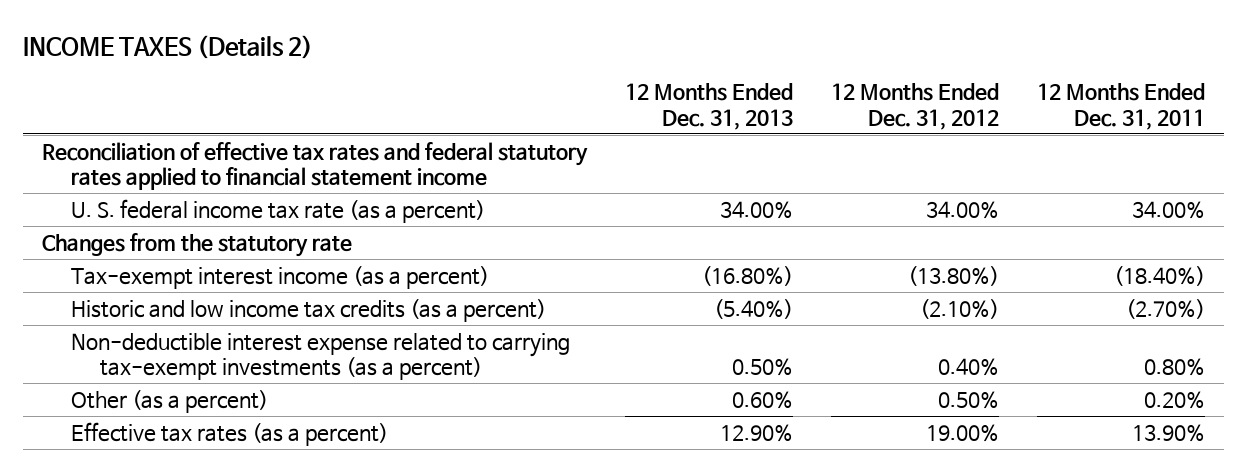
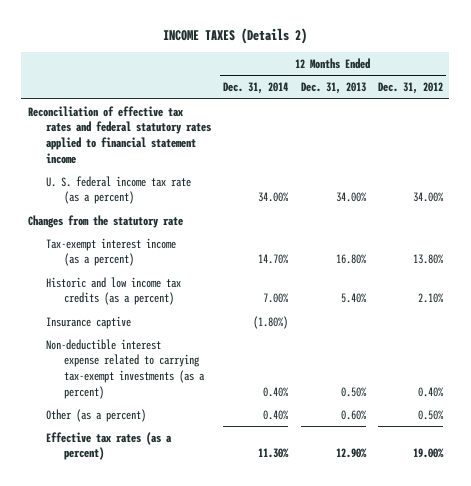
- | 12 Months Ended Dec. 31, 2013 | 12 Months Ended Dec. 31, 2012 | 12 Months Ended Dec. 31, 2011
+ | 12 Months Ended Dec. 31, 2014 | 12 Months Ended Dec. 31, 2013 | 12 Months Ended Dec. 31, 2012
- Tax-exempt interest income (as a percent) | (16.80%) | (13.80%) | (18.40%)
- Historic and low income tax credits (as a percent) | (5.40%) | (2.10%) | (2.70%)
+ Tax-exempt interest income (as a percent) | 14.70% | 16.80% | 13.80%
+ Historic and low income tax credits (as a percent) | 7.00% | 5.40% | 2.10%
+ Insurance captive | (1.80%) | |

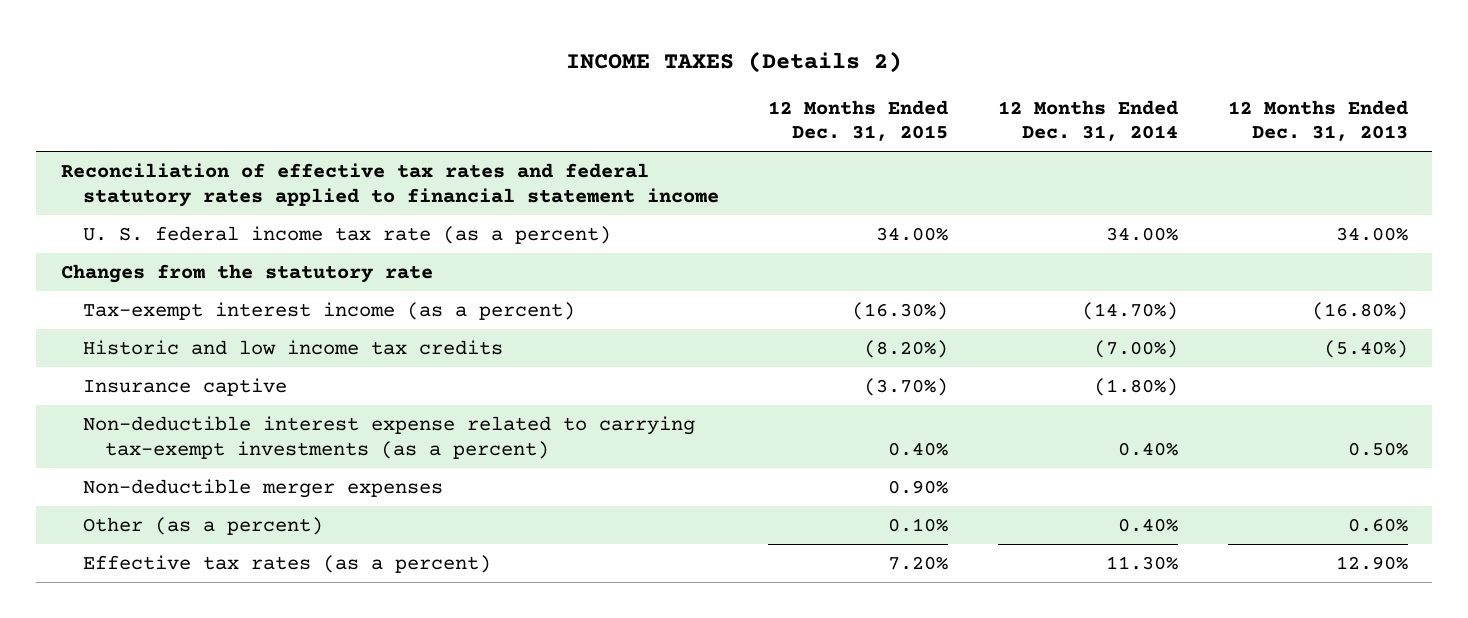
- | 12 Months Ended Dec. 31, 2014 | 12 Months Ended Dec. 31, 2013 | 12 Months Ended Dec. 31, 2012
+ | 12 Months Ended Dec. 31, 2015 | 12 Months Ended Dec. 31, 2014 | 12 Months Ended Dec. 31, 2013
- Tax-exempt interest income (as a percent) | 14.70% | 16.80% | 13.80%
- Historic and low income tax credits (as a percent) | 7.00% | 5.40% | 2.10%
+ Tax-exempt interest income (as a percent) | (16.30%) | (14.70%) | (16.80%)
+ Historic and low income tax credits | (8.20%) | (7.00%) | (5.40%)
+ Non-deductible merger expenses | 0.90% | |

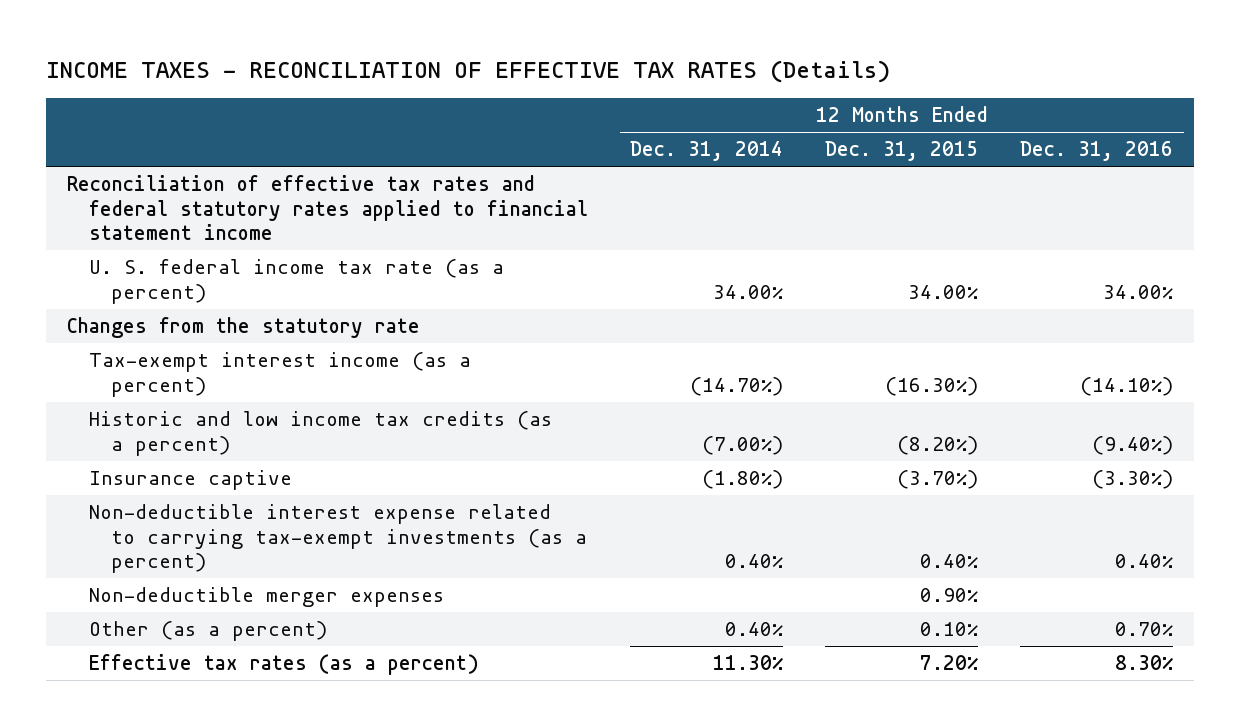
- INCOME TAXES (Details 2)
+ INCOME TAXES - RECONCILIATION OF EFFECTIVE TAX RATES (Details)
- | 12 Months Ended Dec. 31, 2015 | 12 Months Ended Dec. 31, 2014 | 12 Months Ended Dec. 31, 2013
+ | 12 Months Ended Dec. 31, 2014 | 12 Months Ended Dec. 31, 2015 | 12 Months Ended Dec. 31, 2016
- Historic and low income tax credits | (8.20%) | (7.00%) | (5.40%)
+ Historic and low income tax credits (as a percent) | (7.00%) | (8.20%) | (9.40%)

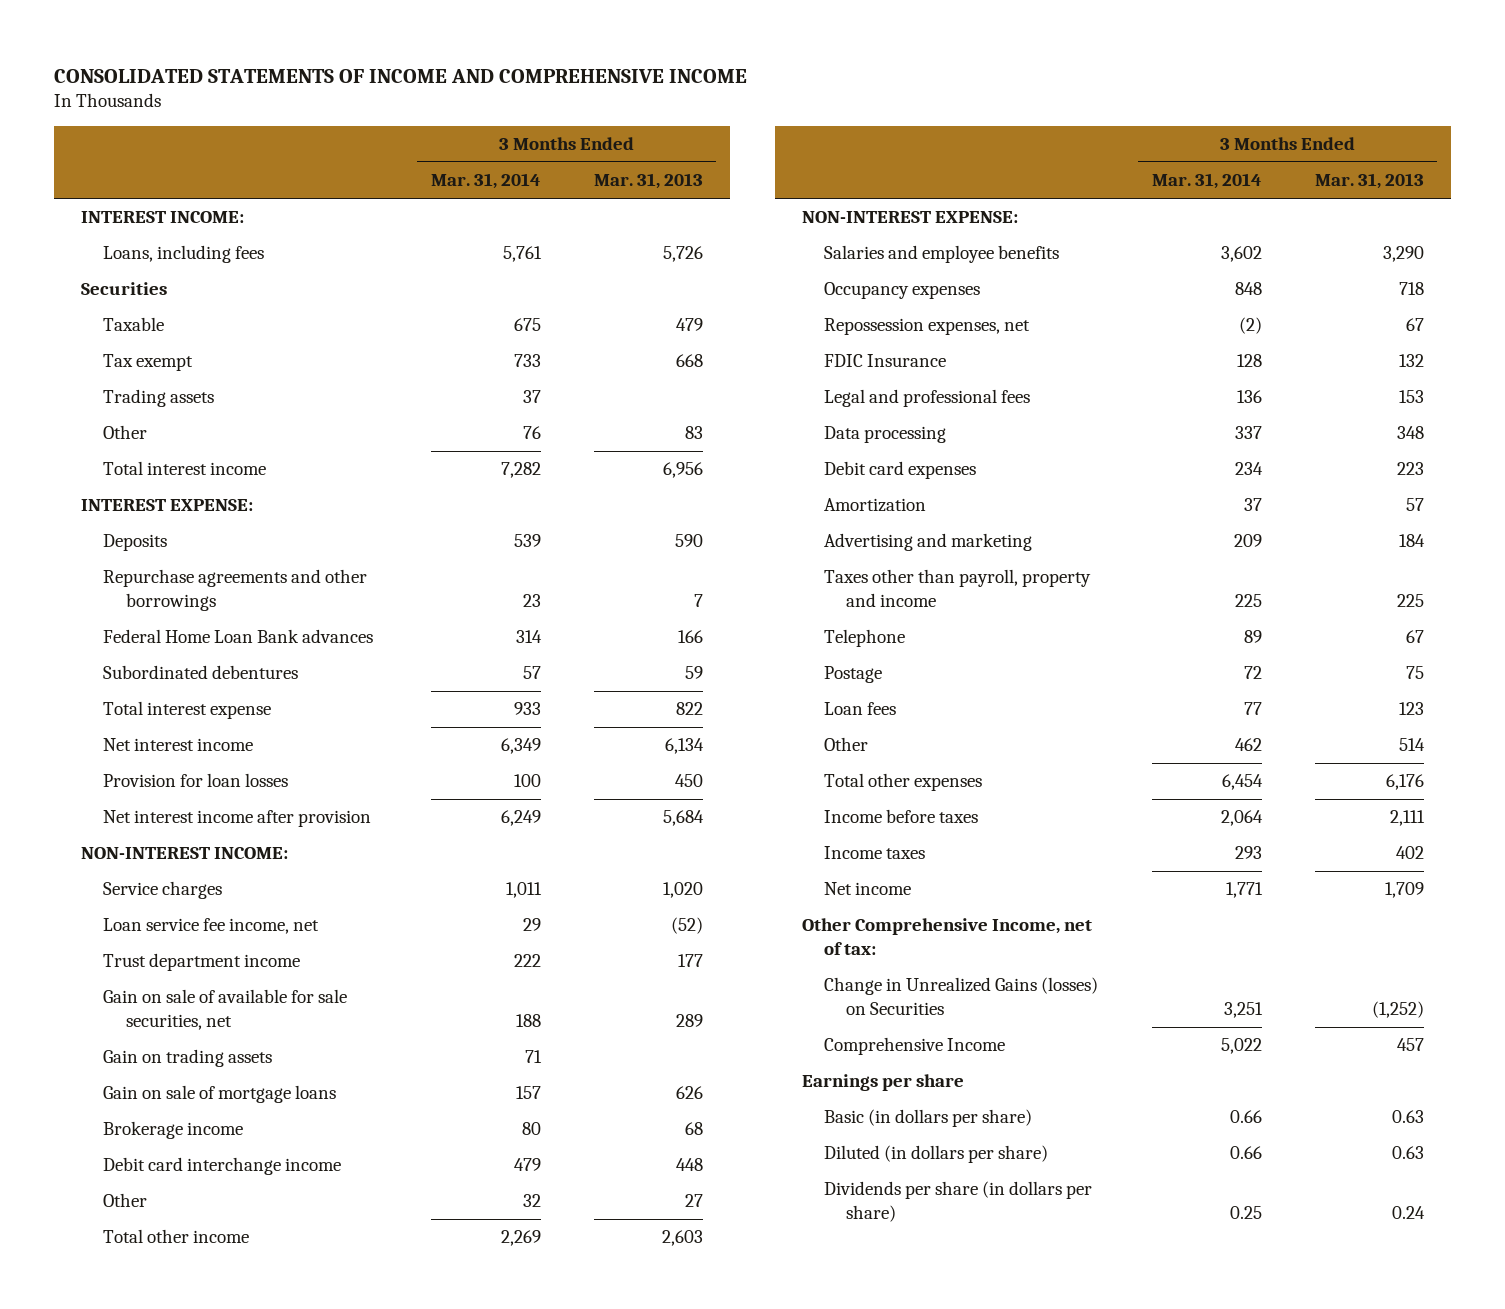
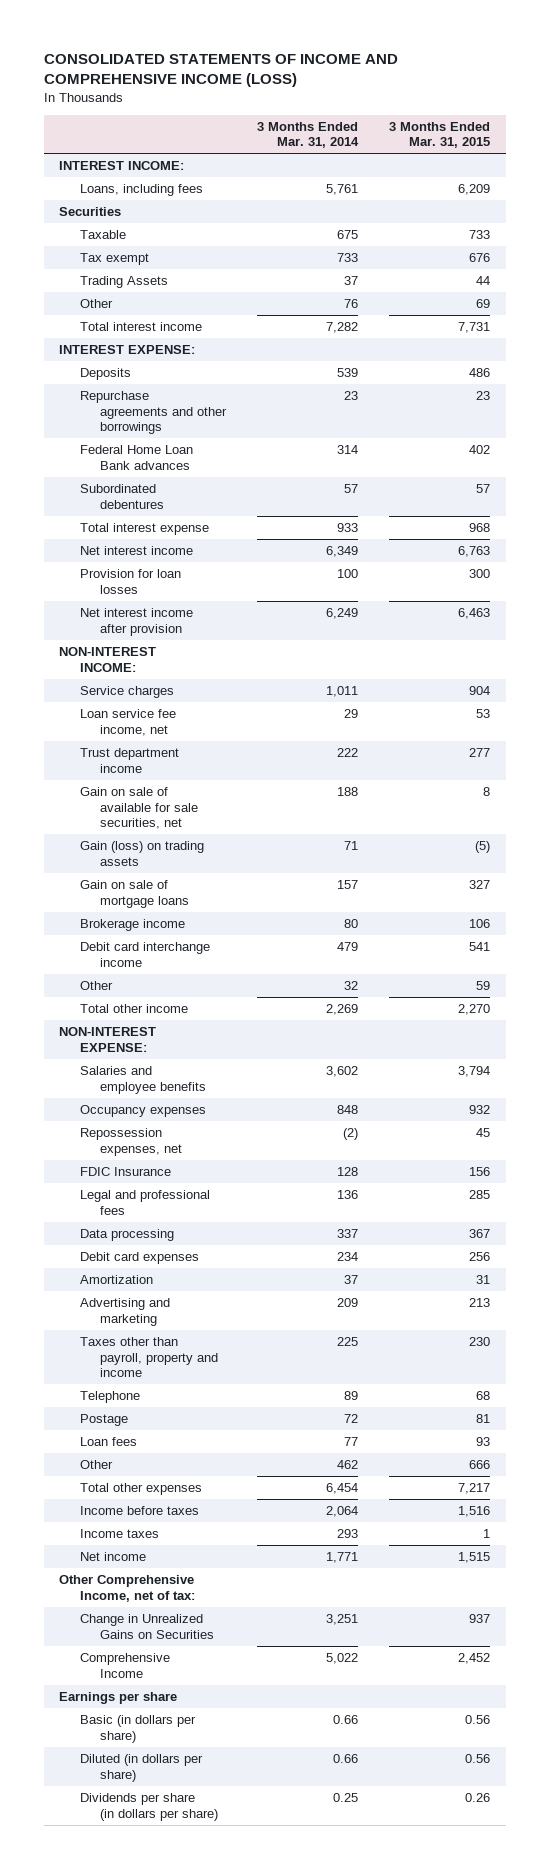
- CONSOLIDATED STATEMENTS OF INCOME AND COMPREHENSIVE INCOME
+ CONSOLIDATED STATEMENTS OF INCOME AND COMPREHENSIVE INCOME (LOSS)
- | 3 Months Ended Mar. 31, 2014 | 3 Months Ended Mar. 31, 2013
+ | 3 Months Ended Mar. 31, 2014 | 3 Months Ended Mar. 31, 2015
- Trading assets | 37 |
+ Trading Assets | 37 | 44
- Gain on trading assets | 71 |
+ Gain (loss) on trading assets | 71 | (5)
- Change in Unrealized Gains (losses) on Securities | 3,251 | (1,252)
+ Change in Unrealized Gains on Securities | 3,251 | 937

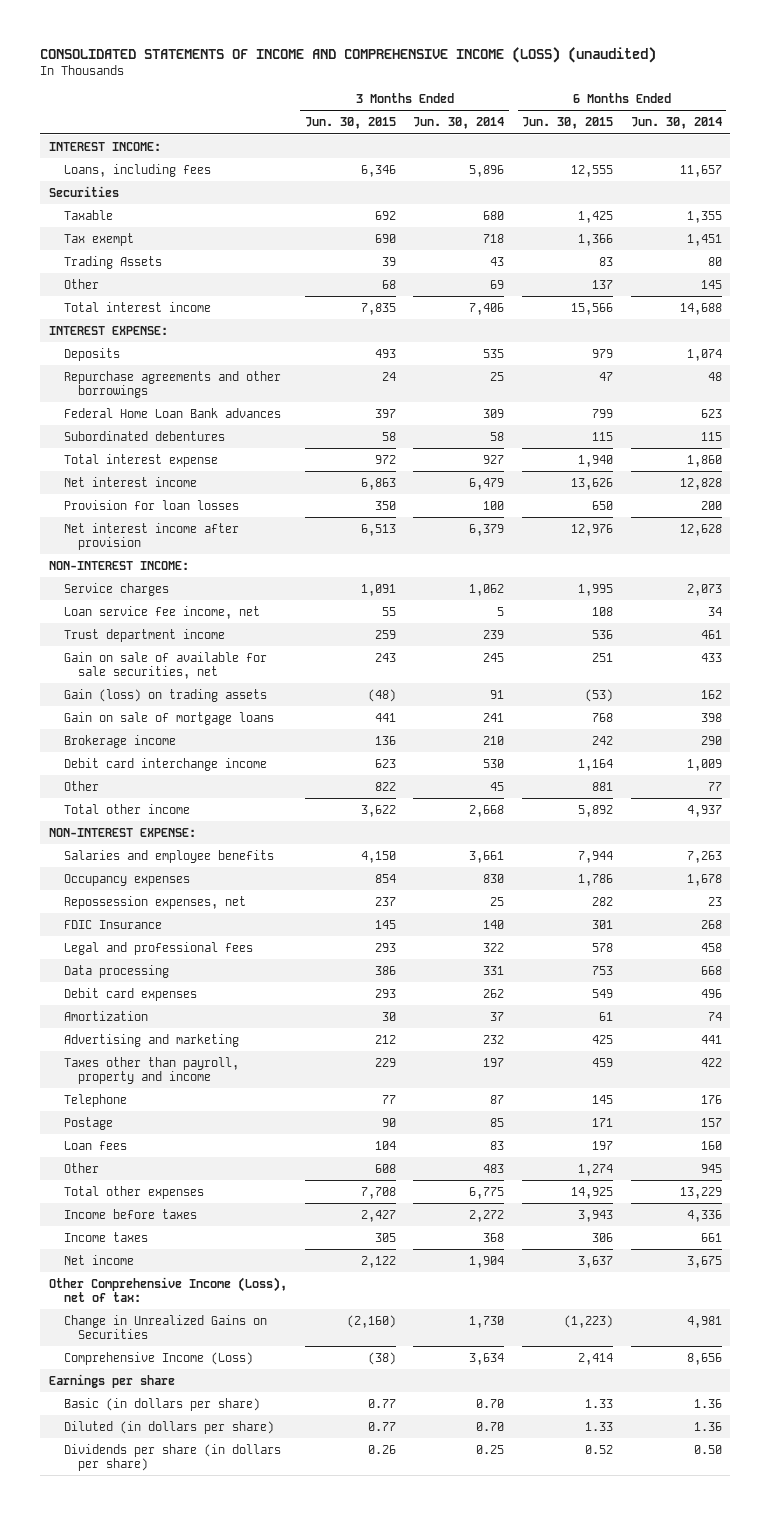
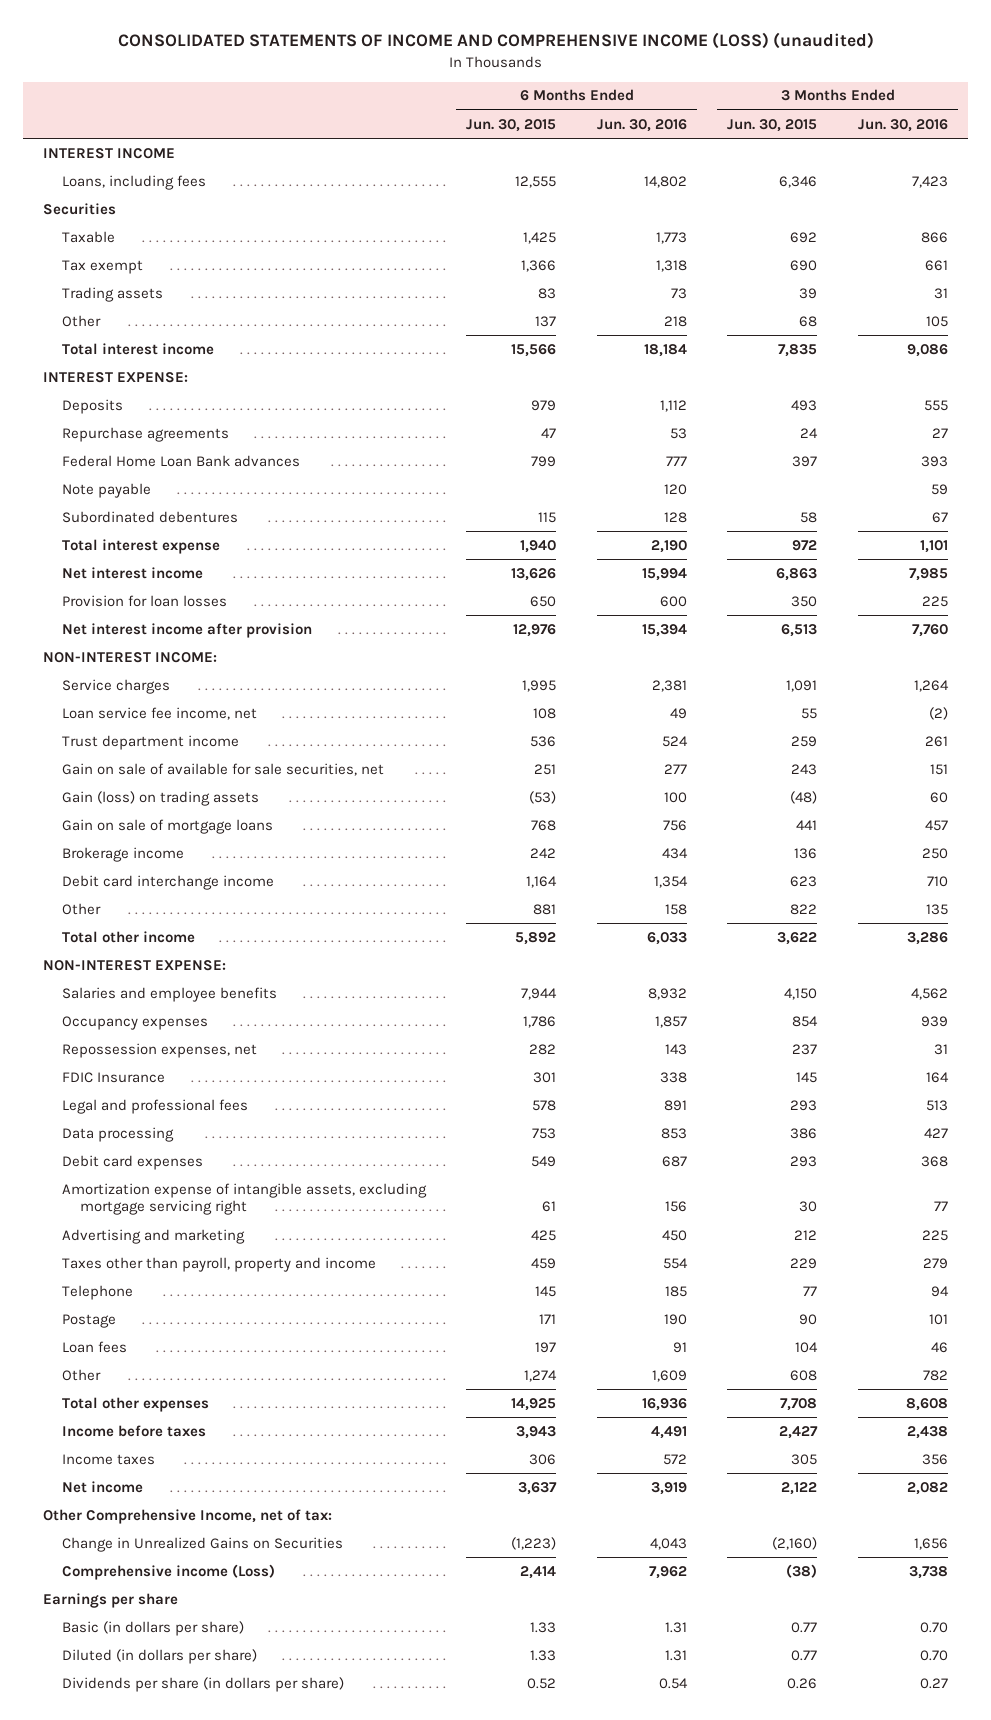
- | 3 Months Ended Jun. 30, 2015 | 3 Months Ended Jun. 30, 2014 | 6 Months Ended Jun. 30, 2015 | 6 Months Ended Jun. 30, 2014
+ | 6 Months Ended Jun. 30, 2015 | 6 Months Ended Jun. 30, 2016 | 3 Months Ended Jun. 30, 2015 | 3 Months Ended Jun. 30, 2016
- INTEREST INCOME:
+ INTEREST INCOME
- Trading Assets | 39 | 43 | 83 | 80
+ Trading assets | 83 | 73 | 39 | 31
- Repurchase agreements and other borrowings | 24 | 25 | 47 | 48
+ Repurchase agreements | 47 | 53 | 24 | 27
+ Note payable | | 120 | | 59
- Amortization | 30 | 37 | 61 | 74
+ Amortization expense of intangible assets, excluding mortgage servicing right | 61 | 156 | 30 | 77
- Other Comprehensive Income (Loss), net of tax:
+ Other Comprehensive Income, net of tax:
- Comprehensive Income (Loss) | (38) | 3,634 | 2,414 | 8,656
+ Comprehensive income (Loss) | 2,414 | 7,962 | (38) | 3,738

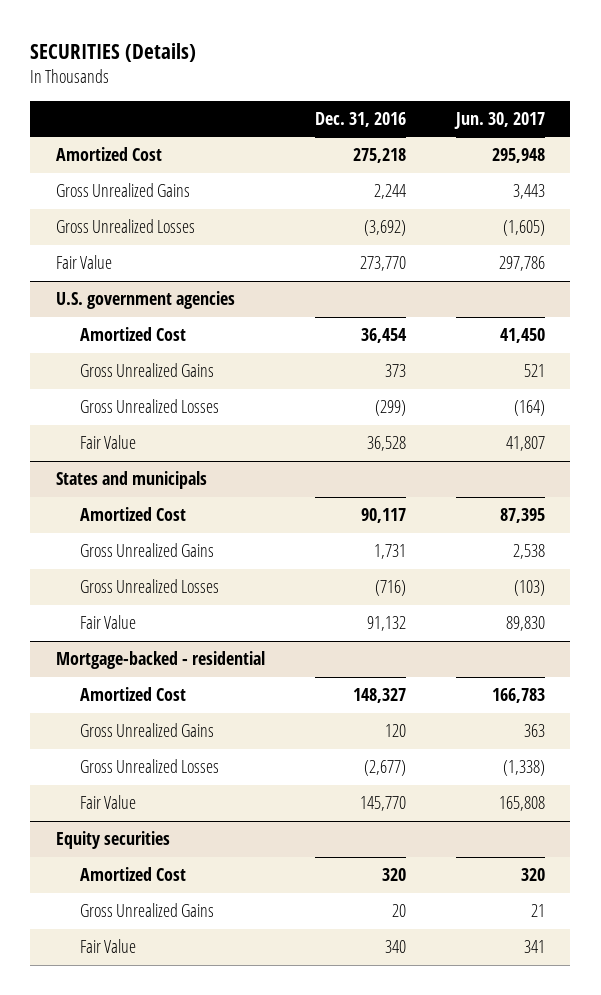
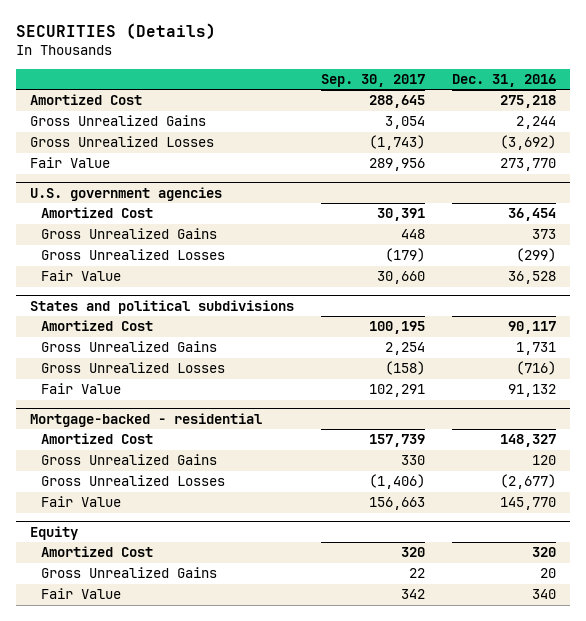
- | Dec. 31, 2016 | Jun. 30, 2017
+ | Sep. 30, 2017 | Dec. 31, 2016
- States and municipals
+ States and political subdivisions
- Equity securities
+ Equity

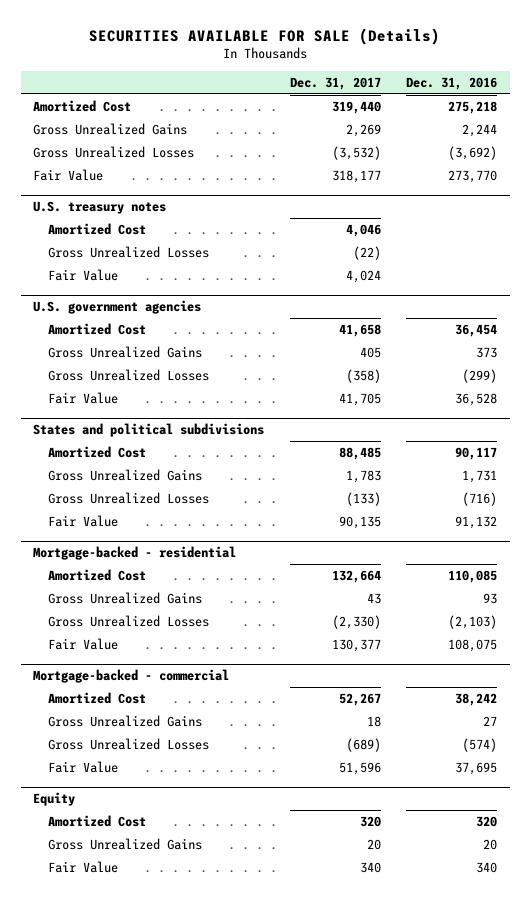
- SECURITIES (Details)
+ SECURITIES AVAILABLE FOR SALE (Details)
- | Sep. 30, 2017 | Dec. 31, 2016
+ | Dec. 31, 2017 | Dec. 31, 2016
+ U.S. treasury notes
+ Amortized Cost | 4,046 |
+ Gross Unrealized Losses | (22) |
+ Fair Value | 4,024 |
@ Mortgage-backed - residential
- Amortized Cost | 157,739 | 148,327
- Gross Unrealized Gains | 330 | 120
- Gross Unrealized Losses | (1,406) | (2,677)
- Fair Value | 156,663 | 145,770
+ Amortized Cost | 132,664 | 110,085
+ Gross Unrealized Gains | 43 | 93
+ Gross Unrealized Losses | (2,330) | (2,103)
+ Fair Value | 130,377 | 108,075
+ Mortgage-backed - commercial
+ Amortized Cost | 52,267 | 38,242
+ Gross Unrealized Gains | 18 | 27
+ Gross Unrealized Losses | (689) | (574)
+ Fair Value | 51,596 | 37,695

